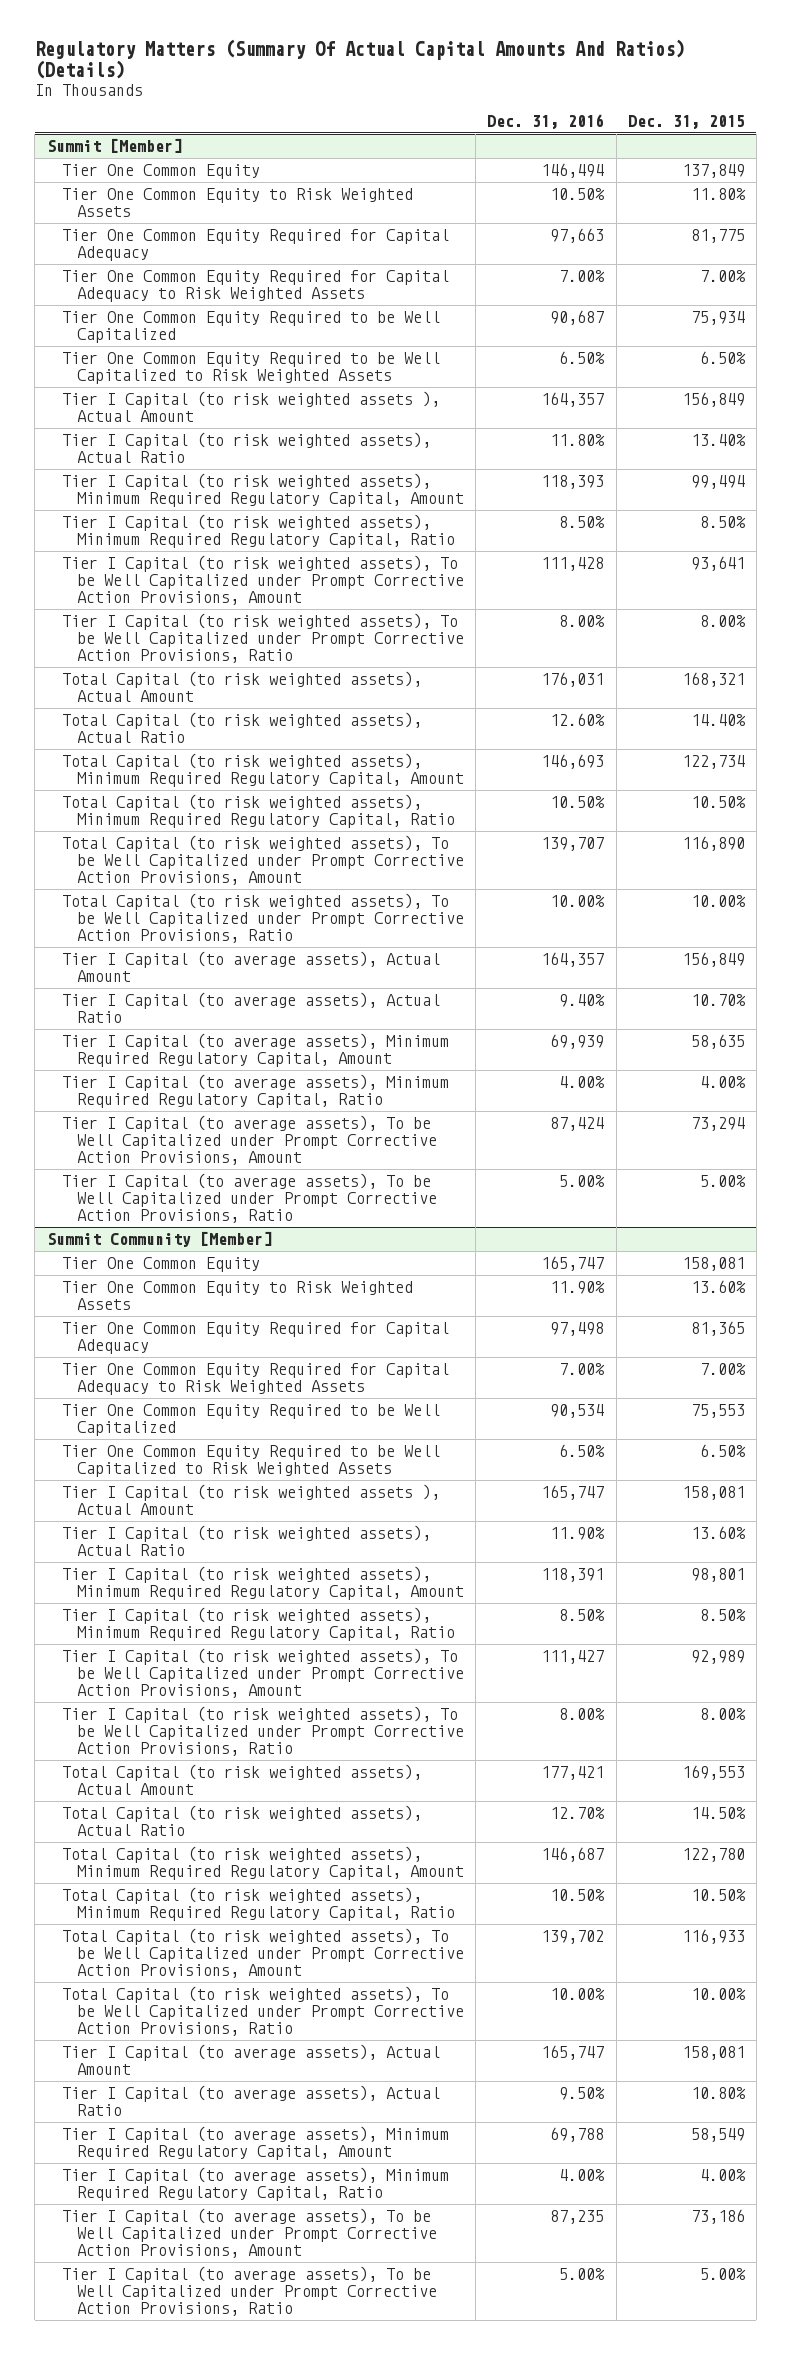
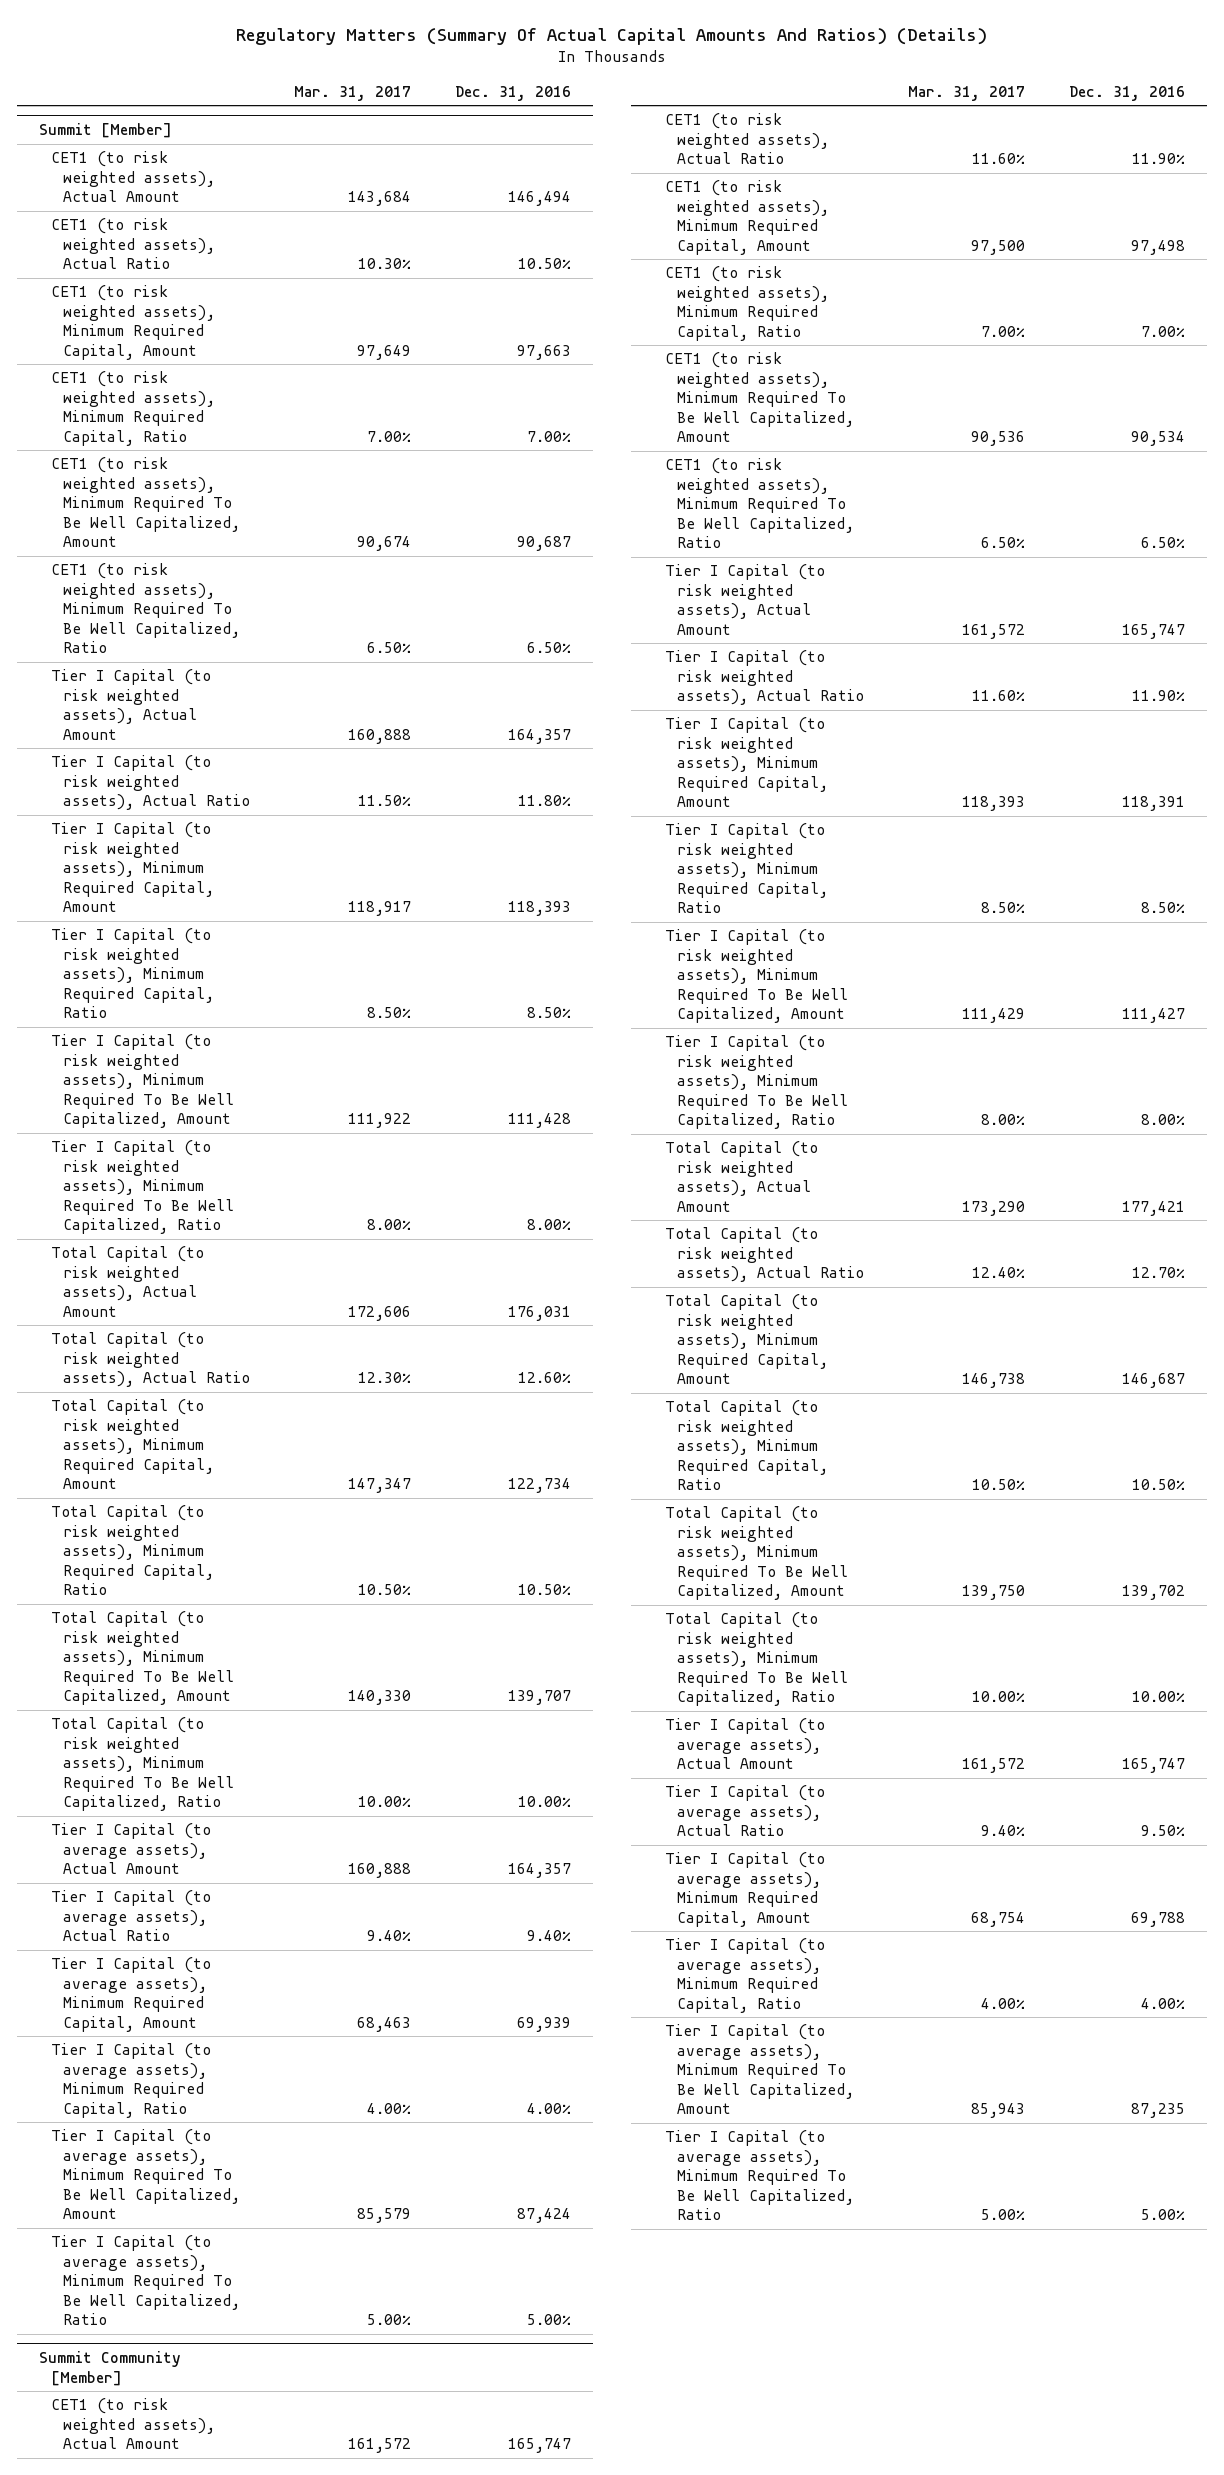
- | Dec. 31, 2016 | Dec. 31, 2015
+ | Mar. 31, 2017 | Dec. 31, 2016
@ Summit [Member]
- Tier One Common Equity | 146,494 | 137,849
- Tier One Common Equity to Risk Weighted Assets | 10.50% | 11.80%
- Tier One Common Equity Required for Capital Adequacy | 97,663 | 81,775
- Tier One Common Equity Required for Capital Adequacy to Risk Weighted Assets | 7.00% | 7.00%
- Tier One Common Equity Required to be Well Capitalized | 90,687 | 75,934
- Tier One Common Equity Required to be Well Capitalized to Risk Weighted Assets | 6.50% | 6.50%
- Tier I Capital (to risk weighted assets ), Actual Amount | 164,357 | 156,849
+ CET1 (to risk weighted assets), Actual Amount | 143,684 | 146,494
+ CET1 (to risk weighted assets), Actual Ratio | 10.30% | 10.50%
+ CET1 (to risk weighted assets), Minimum Required Capital, Amount | 97,649 | 97,663
+ CET1 (to risk weighted assets), Minimum Required Capital, Ratio | 7.00% | 7.00%
+ CET1 (to risk weighted assets), Minimum Required To Be Well Capitalized, Amount | 90,674 | 90,687
+ CET1 (to risk weighted assets), Minimum Required To Be Well Capitalized, Ratio | 6.50% | 6.50%
+ Tier I Capital (to risk weighted assets), Actual Amount | 160,888 | 164,357
- Tier I Capital (to risk weighted assets), Minimum Required Regulatory Capital, Amount | 118,393 | 99,494
- Tier I Capital (to risk weighted assets), Minimum Required Regulatory Capital, Ratio | 8.50% | 8.50%
- Tier I Capital (to risk weighted assets), To be Well Capitalized under Prompt Corrective Action Provisions, Amount | 111,428 | 93,641
- Tier I Capital (to risk weighted assets), To be Well Capitalized under Prompt Corrective Action Provisions, Ratio | 8.00% | 8.00%
+ Tier I Capital (to risk weighted assets), Minimum Required Capital, Amount | 118,917 | 118,393
+ Tier I Capital (to risk weighted assets), Minimum Required Capital, Ratio | 8.50% | 8.50%
+ Tier I Capital (to risk weighted assets), Minimum Required To Be Well Capitalized, Amount | 111,922 | 111,428
+ Tier I Capital (to risk weighted assets), Minimum Required To Be Well Capitalized, Ratio | 8.00% | 8.00%
- Total Capital (to risk weighted assets), Minimum Required Regulatory Capital, Amount | 146,693 | 122,734
- Total Capital (to risk weighted assets), Minimum Required Regulatory Capital, Ratio | 10.50% | 10.50%
- Total Capital (to risk weighted assets), To be Well Capitalized under Prompt Corrective Action Provisions, Amount | 139,707 | 116,890
- Total Capital (to risk weighted assets), To be Well Capitalized under Prompt Corrective Action Provisions, Ratio | 10.00% | 10.00%
+ Total Capital (to risk weighted assets), Minimum Required Capital, Amount | 147,347 | 122,734
+ Total Capital (to risk weighted assets), Minimum Required Capital, Ratio | 10.50% | 10.50%
+ Total Capital (to risk weighted assets), Minimum Required To Be Well Capitalized, Amount | 140,330 | 139,707
+ Total Capital (to risk weighted assets), Minimum Required To Be Well Capitalized, Ratio | 10.00% | 10.00%
- Tier I Capital (to average assets), Minimum Required Regulatory Capital, Amount | 69,939 | 58,635
- Tier I Capital (to average assets), Minimum Required Regulatory Capital, Ratio | 4.00% | 4.00%
- Tier I Capital (to average assets), To be Well Capitalized under Prompt Corrective Action Provisions, Amount | 87,424 | 73,294
- Tier I Capital (to average assets), To be Well Capitalized under Prompt Corrective Action Provisions, Ratio | 5.00% | 5.00%
+ Tier I Capital (to average assets), Minimum Required Capital, Amount | 68,463 | 69,939
+ Tier I Capital (to average assets), Minimum Required Capital, Ratio | 4.00% | 4.00%
+ Tier I Capital (to average assets), Minimum Required To Be Well Capitalized, Amount | 85,579 | 87,424
+ Tier I Capital (to average assets), Minimum Required To Be Well Capitalized, Ratio | 5.00% | 5.00%
@ Summit Community [Member]
- Tier One Common Equity | 165,747 | 158,081
- Tier One Common Equity to Risk Weighted Assets | 11.90% | 13.60%
- Tier One Common Equity Required for Capital Adequacy | 97,498 | 81,365
- Tier One Common Equity Required for Capital Adequacy to Risk Weighted Assets | 7.00% | 7.00%
- Tier One Common Equity Required to be Well Capitalized | 90,534 | 75,553
- Tier One Common Equity Required to be Well Capitalized to Risk Weighted Assets | 6.50% | 6.50%
- Tier I Capital (to risk weighted assets ), Actual Amount | 165,747 | 158,081
+ CET1 (to risk weighted assets), Actual Amount | 161,572 | 165,747
+ CET1 (to risk weighted assets), Actual Ratio | 11.60% | 11.90%
+ CET1 (to risk weighted assets), Minimum Required Capital, Amount | 97,500 | 97,498
+ CET1 (to risk weighted assets), Minimum Required Capital, Ratio | 7.00% | 7.00%
+ CET1 (to risk weighted assets), Minimum Required To Be Well Capitalized, Amount | 90,536 | 90,534
+ CET1 (to risk weighted assets), Minimum Required To Be Well Capitalized, Ratio | 6.50% | 6.50%
+ Tier I Capital (to risk weighted assets), Actual Amount | 161,572 | 165,747
- Tier I Capital (to risk weighted assets), Minimum Required Regulatory Capital, Amount | 118,391 | 98,801
- Tier I Capital (to risk weighted assets), Minimum Required Regulatory Capital, Ratio | 8.50% | 8.50%
- Tier I Capital (to risk weighted assets), To be Well Capitalized under Prompt Corrective Action Provisions, Amount | 111,427 | 92,989
- Tier I Capital (to risk weighted assets), To be Well Capitalized under Prompt Corrective Action Provisions, Ratio | 8.00% | 8.00%
+ Tier I Capital (to risk weighted assets), Minimum Required Capital, Amount | 118,393 | 118,391
+ Tier I Capital (to risk weighted assets), Minimum Required Capital, Ratio | 8.50% | 8.50%
+ Tier I Capital (to risk weighted assets), Minimum Required To Be Well Capitalized, Amount | 111,429 | 111,427
+ Tier I Capital (to risk weighted assets), Minimum Required To Be Well Capitalized, Ratio | 8.00% | 8.00%
- Total Capital (to risk weighted assets), Minimum Required Regulatory Capital, Amount | 146,687 | 122,780
- Total Capital (to risk weighted assets), Minimum Required Regulatory Capital, Ratio | 10.50% | 10.50%
- Total Capital (to risk weighted assets), To be Well Capitalized under Prompt Corrective Action Provisions, Amount | 139,702 | 116,933
- Total Capital (to risk weighted assets), To be Well Capitalized under Prompt Corrective Action Provisions, Ratio | 10.00% | 10.00%
+ Total Capital (to risk weighted assets), Minimum Required Capital, Amount | 146,738 | 146,687
+ Total Capital (to risk weighted assets), Minimum Required Capital, Ratio | 10.50% | 10.50%
+ Total Capital (to risk weighted assets), Minimum Required To Be Well Capitalized, Amount | 139,750 | 139,702
+ Total Capital (to risk weighted assets), Minimum Required To Be Well Capitalized, Ratio | 10.00% | 10.00%
- Tier I Capital (to average assets), Minimum Required Regulatory Capital, Amount | 69,788 | 58,549
- Tier I Capital (to average assets), Minimum Required Regulatory Capital, Ratio | 4.00% | 4.00%
- Tier I Capital (to average assets), To be Well Capitalized under Prompt Corrective Action Provisions, Amount | 87,235 | 73,186
- Tier I Capital (to average assets), To be Well Capitalized under Prompt Corrective Action Provisions, Ratio | 5.00% | 5.00%
+ Tier I Capital (to average assets), Minimum Required Capital, Amount | 68,754 | 69,788
+ Tier I Capital (to average assets), Minimum Required Capital, Ratio | 4.00% | 4.00%
+ Tier I Capital (to average assets), Minimum Required To Be Well Capitalized, Amount | 85,943 | 87,235
+ Tier I Capital (to average assets), Minimum Required To Be Well Capitalized, Ratio | 5.00% | 5.00%

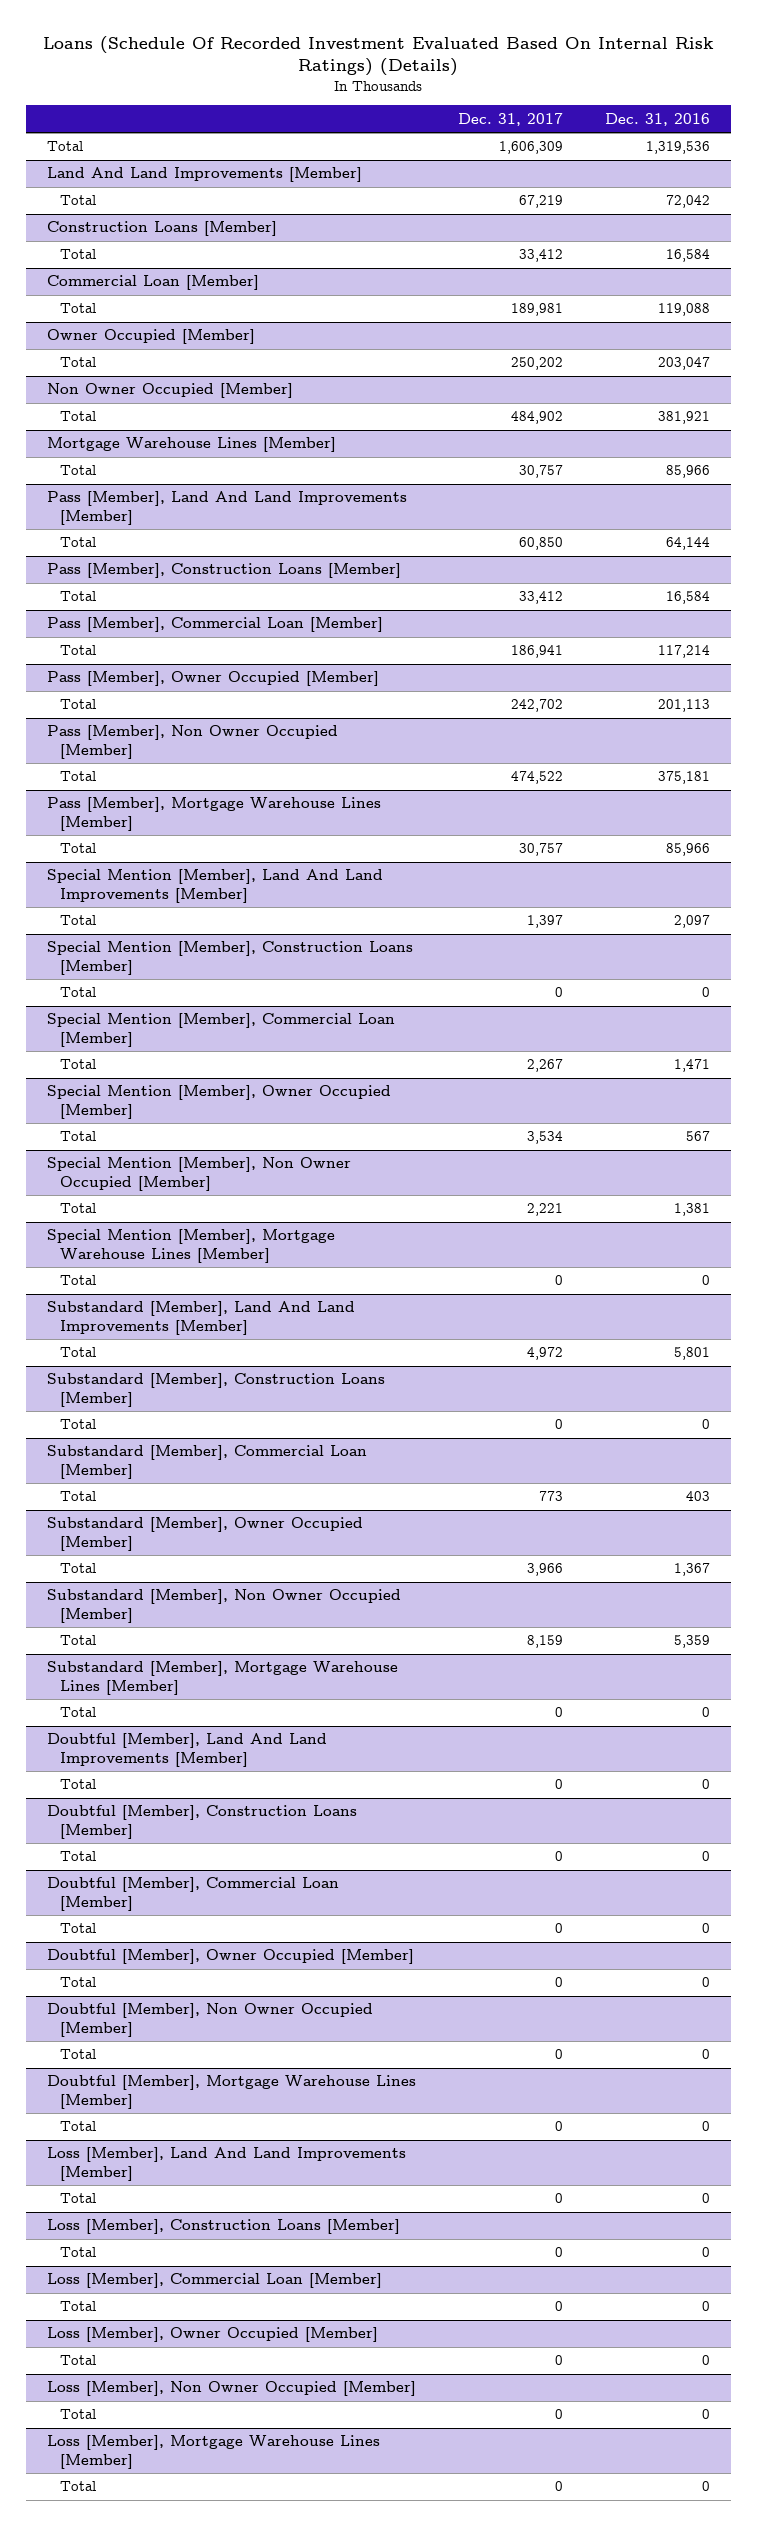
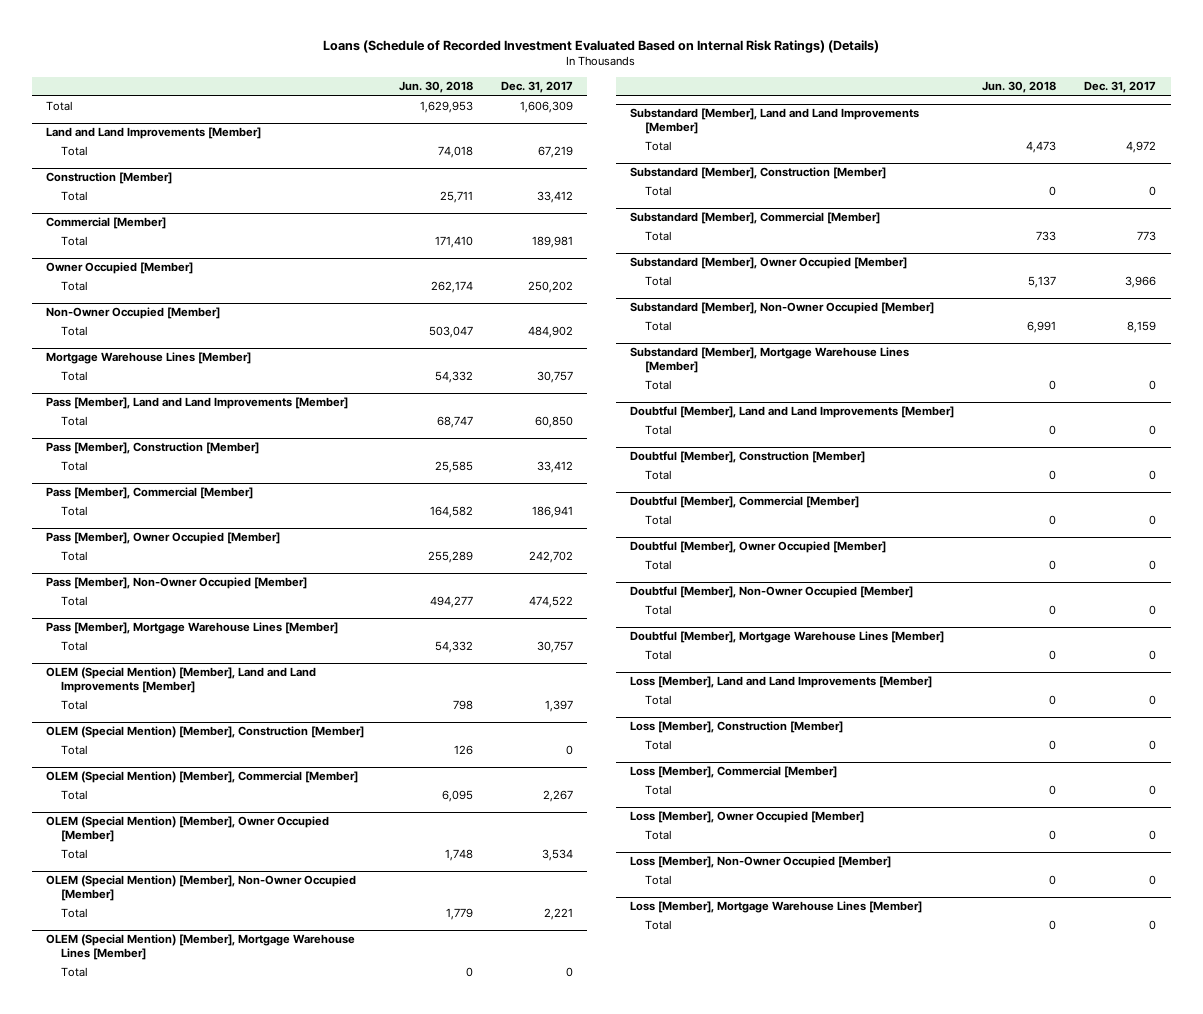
- Loans (Schedule Of Recorded Investment Evaluated Based On Internal Risk Ratings) (Details)
+ Loans (Schedule of Recorded Investment Evaluated Based on Internal Risk Ratings) (Details)
- | Dec. 31, 2017 | Dec. 31, 2016
+ | Jun. 30, 2018 | Dec. 31, 2017
- Land And Land Improvements [Member]
+ Land and Land Improvements [Member]
- Construction Loans [Member]
+ Construction [Member]
- Commercial Loan [Member]
+ Commercial [Member]
- Non Owner Occupied [Member]
+ Non-Owner Occupied [Member]
- Pass [Member], Land And Land Improvements [Member]
+ Pass [Member], Land and Land Improvements [Member]
- Pass [Member], Construction Loans [Member]
+ Pass [Member], Construction [Member]
- Pass [Member], Commercial Loan [Member]
+ Pass [Member], Commercial [Member]
- Pass [Member], Non Owner Occupied [Member]
+ Pass [Member], Non-Owner Occupied [Member]
- Special Mention [Member], Land And Land Improvements [Member]
+ OLEM (Special Mention) [Member], Land and Land Improvements [Member]
- Special Mention [Member], Construction Loans [Member]
+ OLEM (Special Mention) [Member], Construction [Member]
- Special Mention [Member], Commercial Loan [Member]
+ OLEM (Special Mention) [Member], Commercial [Member]
- Special Mention [Member], Owner Occupied [Member]
+ OLEM (Special Mention) [Member], Owner Occupied [Member]
- Special Mention [Member], Non Owner Occupied [Member]
+ OLEM (Special Mention) [Member], Non-Owner Occupied [Member]
- Special Mention [Member], Mortgage Warehouse Lines [Member]
+ OLEM (Special Mention) [Member], Mortgage Warehouse Lines [Member]
- Substandard [Member], Land And Land Improvements [Member]
+ Substandard [Member], Land and Land Improvements [Member]
- Substandard [Member], Construction Loans [Member]
+ Substandard [Member], Construction [Member]
- Substandard [Member], Commercial Loan [Member]
+ Substandard [Member], Commercial [Member]
- Substandard [Member], Non Owner Occupied [Member]
+ Substandard [Member], Non-Owner Occupied [Member]
- Doubtful [Member], Land And Land Improvements [Member]
+ Doubtful [Member], Land and Land Improvements [Member]
- Doubtful [Member], Construction Loans [Member]
+ Doubtful [Member], Construction [Member]
- Doubtful [Member], Commercial Loan [Member]
+ Doubtful [Member], Commercial [Member]
- Doubtful [Member], Non Owner Occupied [Member]
+ Doubtful [Member], Non-Owner Occupied [Member]
- Loss [Member], Land And Land Improvements [Member]
+ Loss [Member], Land and Land Improvements [Member]
- Loss [Member], Construction Loans [Member]
+ Loss [Member], Construction [Member]
- Loss [Member], Commercial Loan [Member]
+ Loss [Member], Commercial [Member]
- Loss [Member], Non Owner Occupied [Member]
+ Loss [Member], Non-Owner Occupied [Member]

